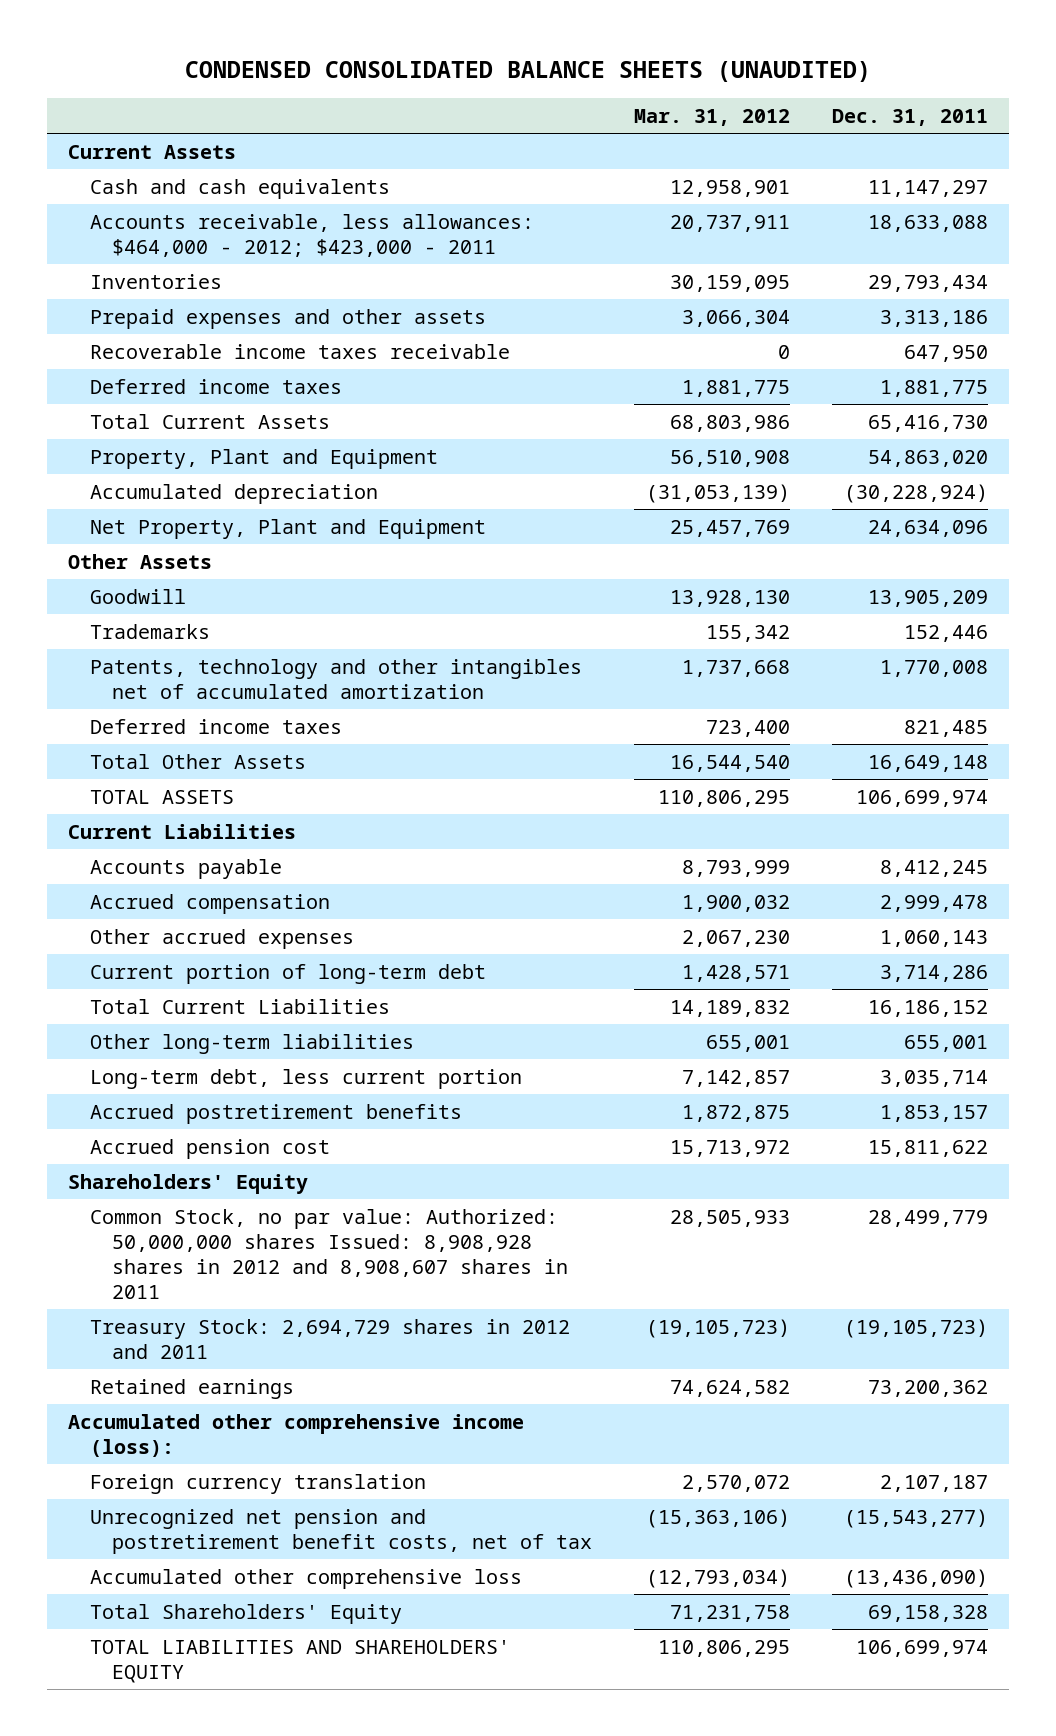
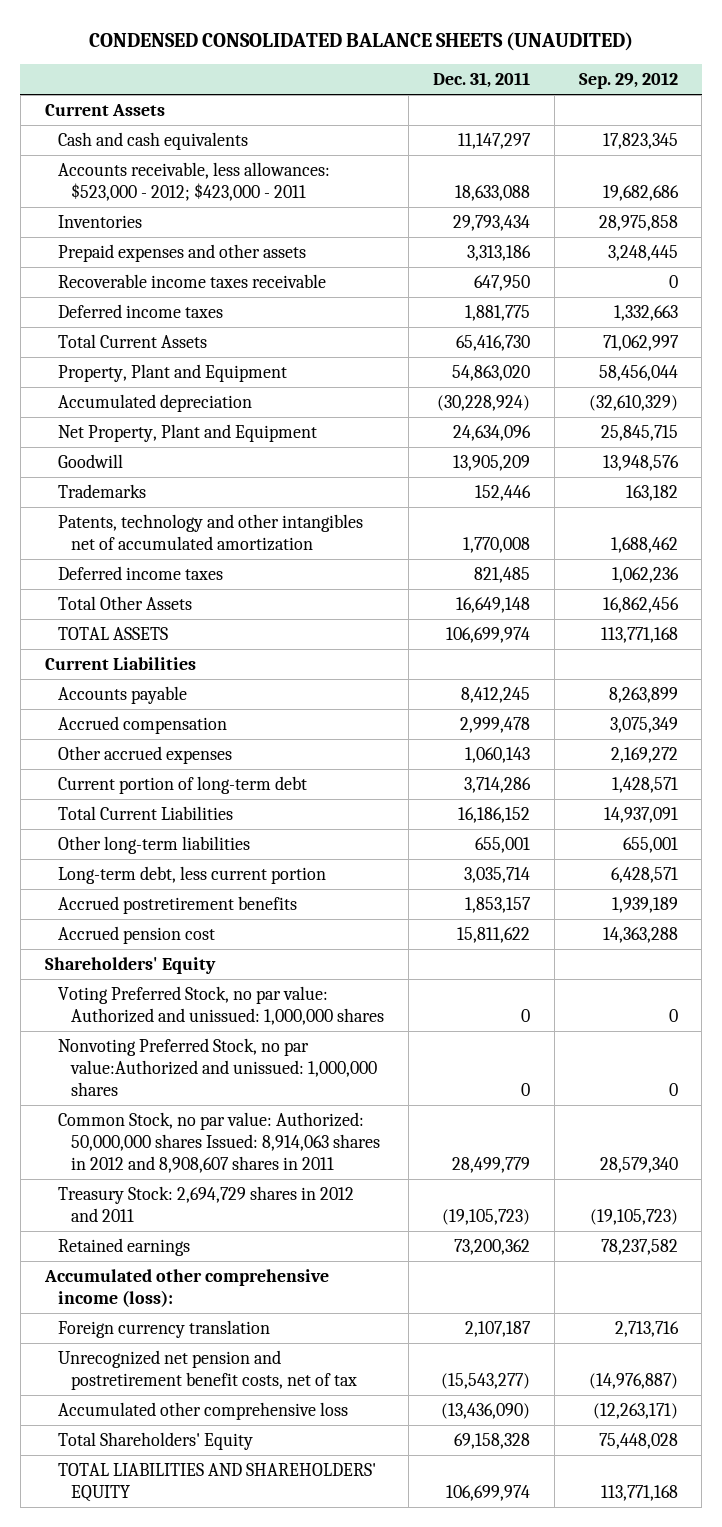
- | Mar. 31, 2012 | Dec. 31, 2011
+ | Dec. 31, 2011 | Sep. 29, 2012
- Accounts receivable, less allowances: $464,000 - 2012; $423,000 - 2011 | 20,737,911 | 18,633,088
+ Accounts receivable, less allowances: $523,000 - 2012; $423,000 - 2011 | 18,633,088 | 19,682,686
- Other Assets
- Common Stock, no par value: Authorized: 50,000,000 shares Issued: 8,908,928 shares in 2012 and 8,908,607 shares in 2011 | 28,505,933 | 28,499,779
+ Voting Preferred Stock, no par value: Authorized and unissued: 1,000,000 shares | 0 | 0
+ Nonvoting Preferred Stock, no par value:Authorized and unissued: 1,000,000 shares | 0 | 0
+ Common Stock, no par value: Authorized: 50,000,000 shares Issued: 8,914,063 shares in 2012 and 8,908,607 shares in 2011 | 28,499,779 | 28,579,340

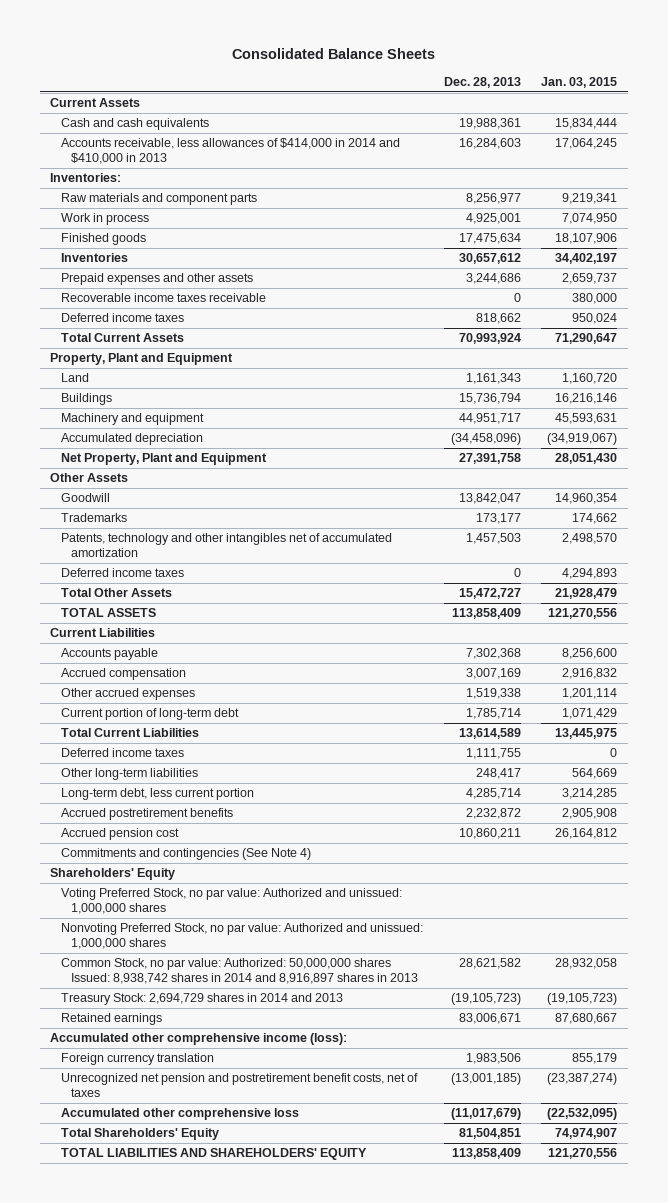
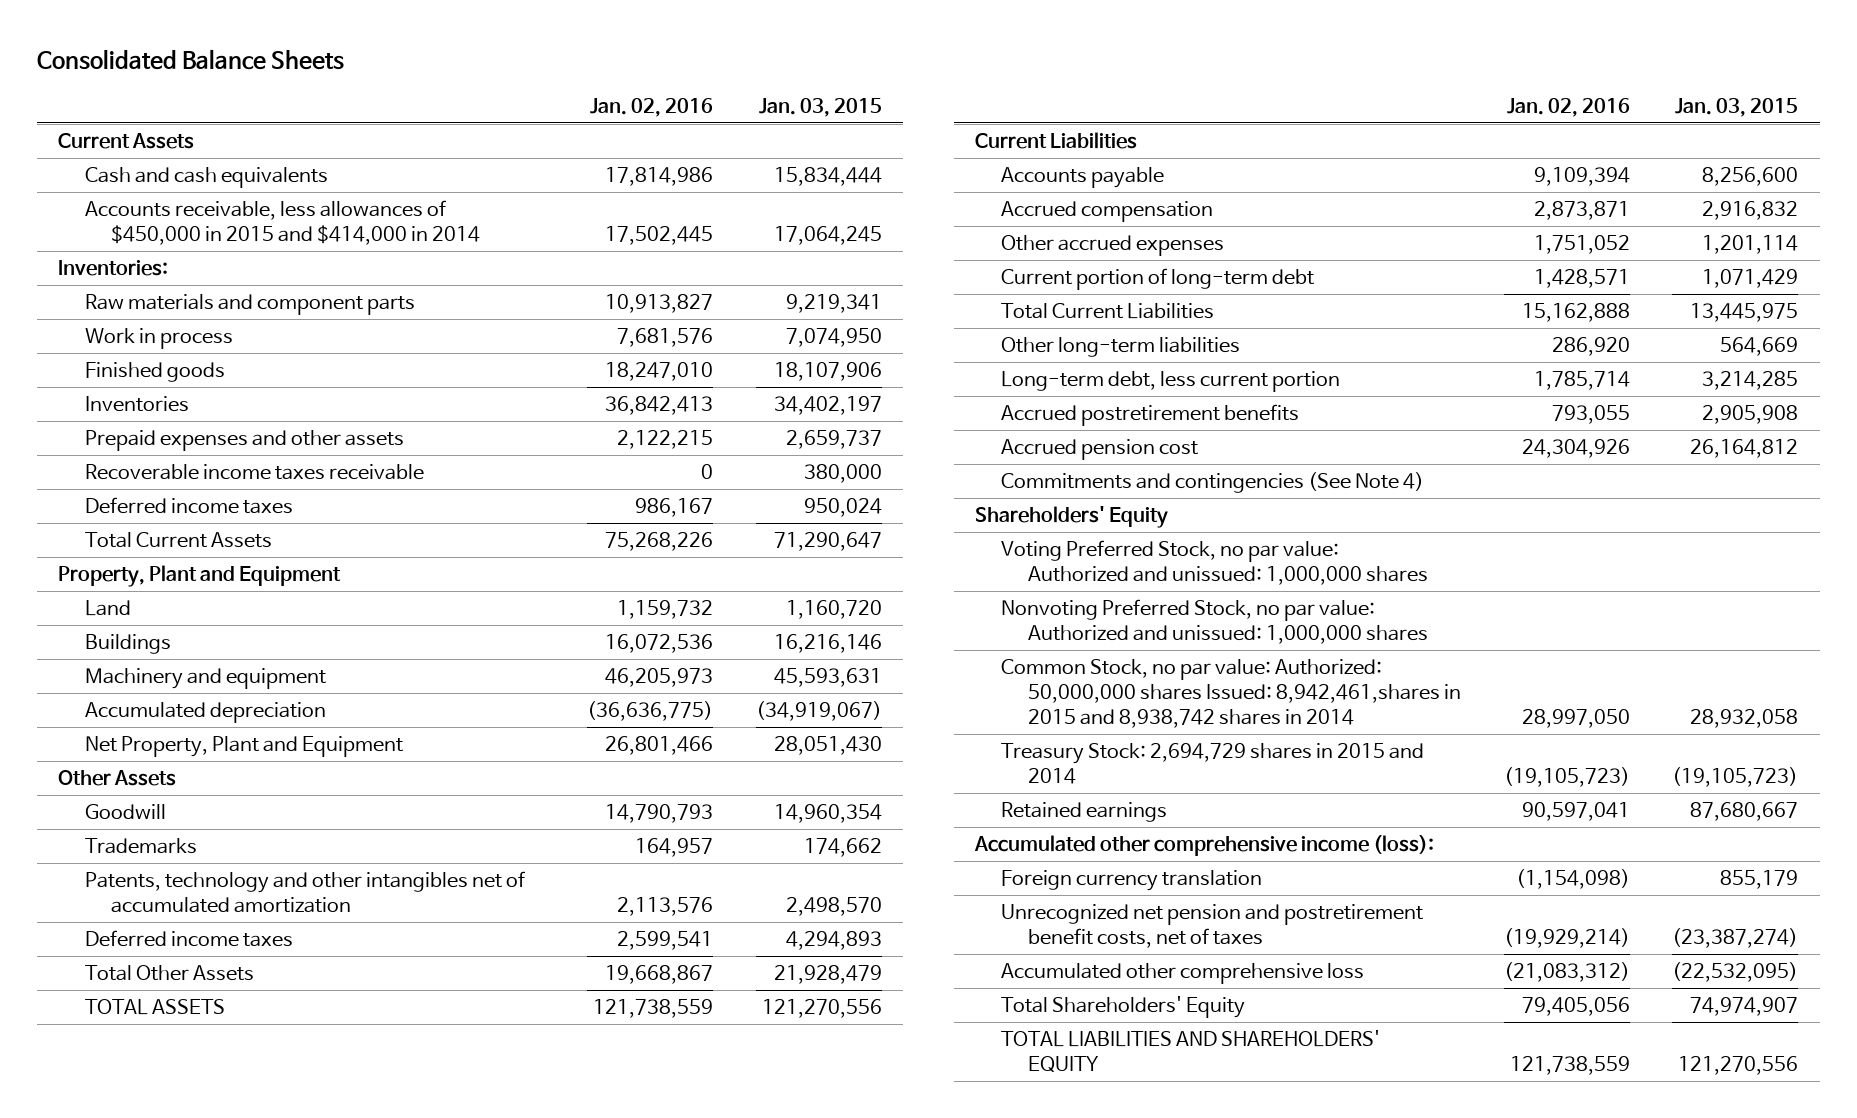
- | Dec. 28, 2013 | Jan. 03, 2015
+ | Jan. 02, 2016 | Jan. 03, 2015
- Accounts receivable, less allowances of $414,000 in 2014 and $410,000 in 2013 | 16,284,603 | 17,064,245
+ Accounts receivable, less allowances of $450,000 in 2015 and $414,000 in 2014 | 17,502,445 | 17,064,245
- Deferred income taxes | 1,111,755 | 0
- Common Stock, no par value: Authorized: 50,000,000 shares Issued: 8,938,742 shares in 2014 and 8,916,897 shares in 2013 | 28,621,582 | 28,932,058
- Treasury Stock: 2,694,729 shares in 2014 and 2013 | (19,105,723) | (19,105,723)
+ Common Stock, no par value: Authorized: 50,000,000 shares Issued: 8,942,461,shares in 2015 and 8,938,742 shares in 2014 | 28,997,050 | 28,932,058
+ Treasury Stock: 2,694,729 shares in 2015 and 2014 | (19,105,723) | (19,105,723)

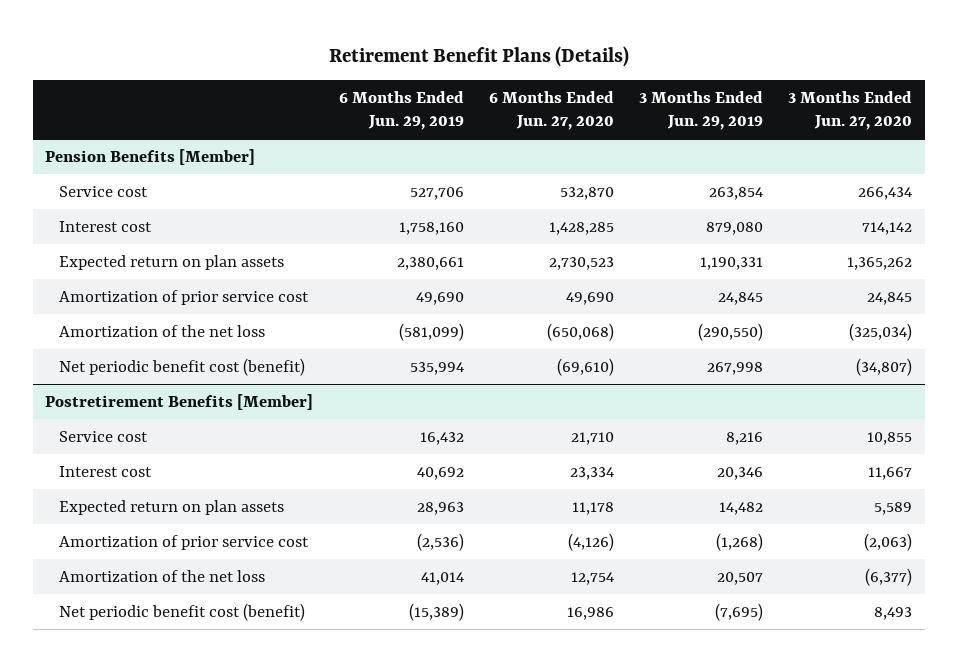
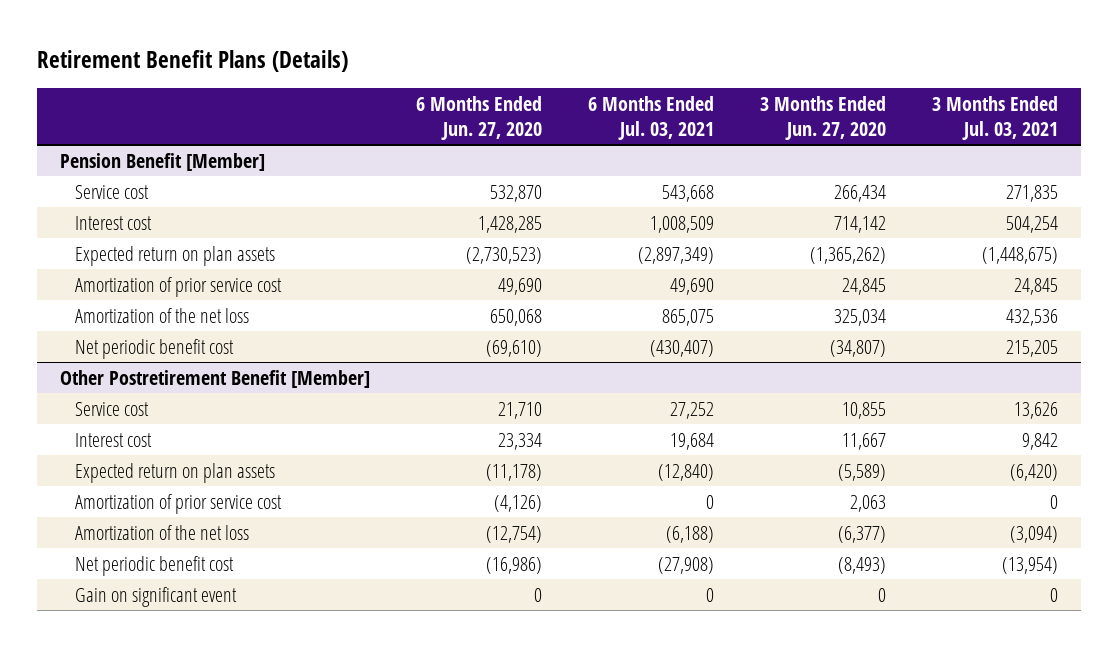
- | 6 Months Ended Jun. 29, 2019 | 6 Months Ended Jun. 27, 2020 | 3 Months Ended Jun. 29, 2019 | 3 Months Ended Jun. 27, 2020
+ | 6 Months Ended Jun. 27, 2020 | 6 Months Ended Jul. 03, 2021 | 3 Months Ended Jun. 27, 2020 | 3 Months Ended Jul. 03, 2021
- Pension Benefits [Member]
+ Pension Benefit [Member]
- Expected return on plan assets | 2,380,661 | 2,730,523 | 1,190,331 | 1,365,262
+ Expected return on plan assets | (2,730,523) | (2,897,349) | (1,365,262) | (1,448,675)
- Amortization of the net loss | (581,099) | (650,068) | (290,550) | (325,034)
- Net periodic benefit cost (benefit) | 535,994 | (69,610) | 267,998 | (34,807)
- Postretirement Benefits [Member]
+ Amortization of the net loss | 650,068 | 865,075 | 325,034 | 432,536
+ Net periodic benefit cost | (69,610) | (430,407) | (34,807) | 215,205
+ Other Postretirement Benefit [Member]
- Expected return on plan assets | 28,963 | 11,178 | 14,482 | 5,589
- Amortization of prior service cost | (2,536) | (4,126) | (1,268) | (2,063)
- Amortization of the net loss | 41,014 | 12,754 | 20,507 | (6,377)
- Net periodic benefit cost (benefit) | (15,389) | 16,986 | (7,695) | 8,493
+ Expected return on plan assets | (11,178) | (12,840) | (5,589) | (6,420)
+ Amortization of prior service cost | (4,126) | 0 | 2,063 | 0
+ Amortization of the net loss | (12,754) | (6,188) | (6,377) | (3,094)
+ Net periodic benefit cost | (16,986) | (27,908) | (8,493) | (13,954)
+ Gain on significant event | 0 | 0 | 0 | 0

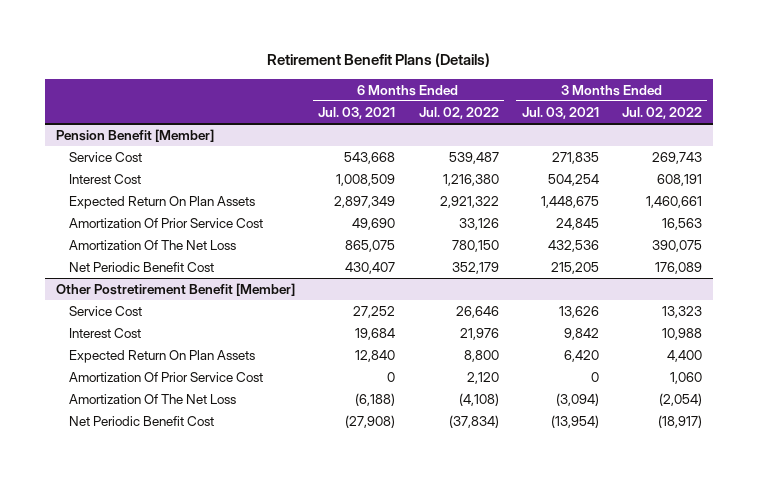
- | 6 Months Ended Jun. 27, 2020 | 6 Months Ended Jul. 03, 2021 | 3 Months Ended Jun. 27, 2020 | 3 Months Ended Jul. 03, 2021
+ | 6 Months Ended Jul. 03, 2021 | 6 Months Ended Jul. 02, 2022 | 3 Months Ended Jul. 03, 2021 | 3 Months Ended Jul. 02, 2022
@ Pension Benefit [Member]
- Service cost | 532,870 | 543,668 | 266,434 | 271,835
- Interest cost | 1,428,285 | 1,008,509 | 714,142 | 504,254
- Expected return on plan assets | (2,730,523) | (2,897,349) | (1,365,262) | (1,448,675)
- Amortization of prior service cost | 49,690 | 49,690 | 24,845 | 24,845
- Amortization of the net loss | 650,068 | 865,075 | 325,034 | 432,536
- Net periodic benefit cost | (69,610) | (430,407) | (34,807) | 215,205
+ Service Cost | 543,668 | 539,487 | 271,835 | 269,743
+ Interest Cost | 1,008,509 | 1,216,380 | 504,254 | 608,191
+ Expected Return On Plan Assets | 2,897,349 | 2,921,322 | 1,448,675 | 1,460,661
+ Amortization Of Prior Service Cost | 49,690 | 33,126 | 24,845 | 16,563
+ Amortization Of The Net Loss | 865,075 | 780,150 | 432,536 | 390,075
+ Net Periodic Benefit Cost | 430,407 | 352,179 | 215,205 | 176,089
@ Other Postretirement Benefit [Member]
- Service cost | 21,710 | 27,252 | 10,855 | 13,626
- Interest cost | 23,334 | 19,684 | 11,667 | 9,842
- Expected return on plan assets | (11,178) | (12,840) | (5,589) | (6,420)
- Amortization of prior service cost | (4,126) | 0 | 2,063 | 0
- Amortization of the net loss | (12,754) | (6,188) | (6,377) | (3,094)
- Net periodic benefit cost | (16,986) | (27,908) | (8,493) | (13,954)
- Gain on significant event | 0 | 0 | 0 | 0
+ Service Cost | 27,252 | 26,646 | 13,626 | 13,323
+ Interest Cost | 19,684 | 21,976 | 9,842 | 10,988
+ Expected Return On Plan Assets | 12,840 | 8,800 | 6,420 | 4,400
+ Amortization Of Prior Service Cost | 0 | 2,120 | 0 | 1,060
+ Amortization Of The Net Loss | (6,188) | (4,108) | (3,094) | (2,054)
+ Net Periodic Benefit Cost | (27,908) | (37,834) | (13,954) | (18,917)

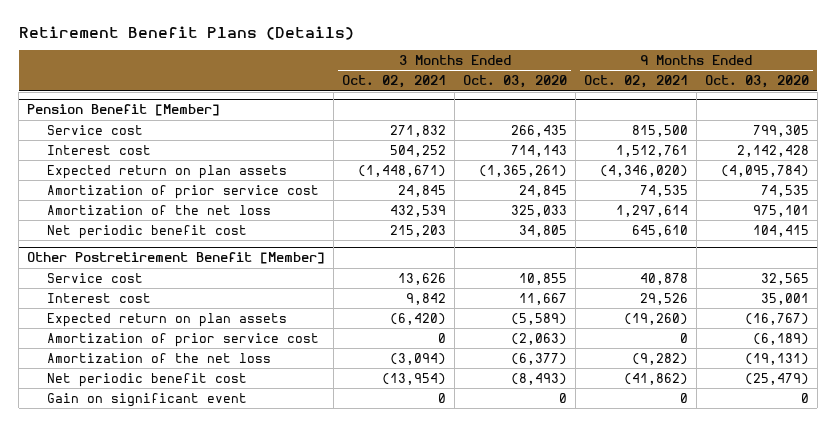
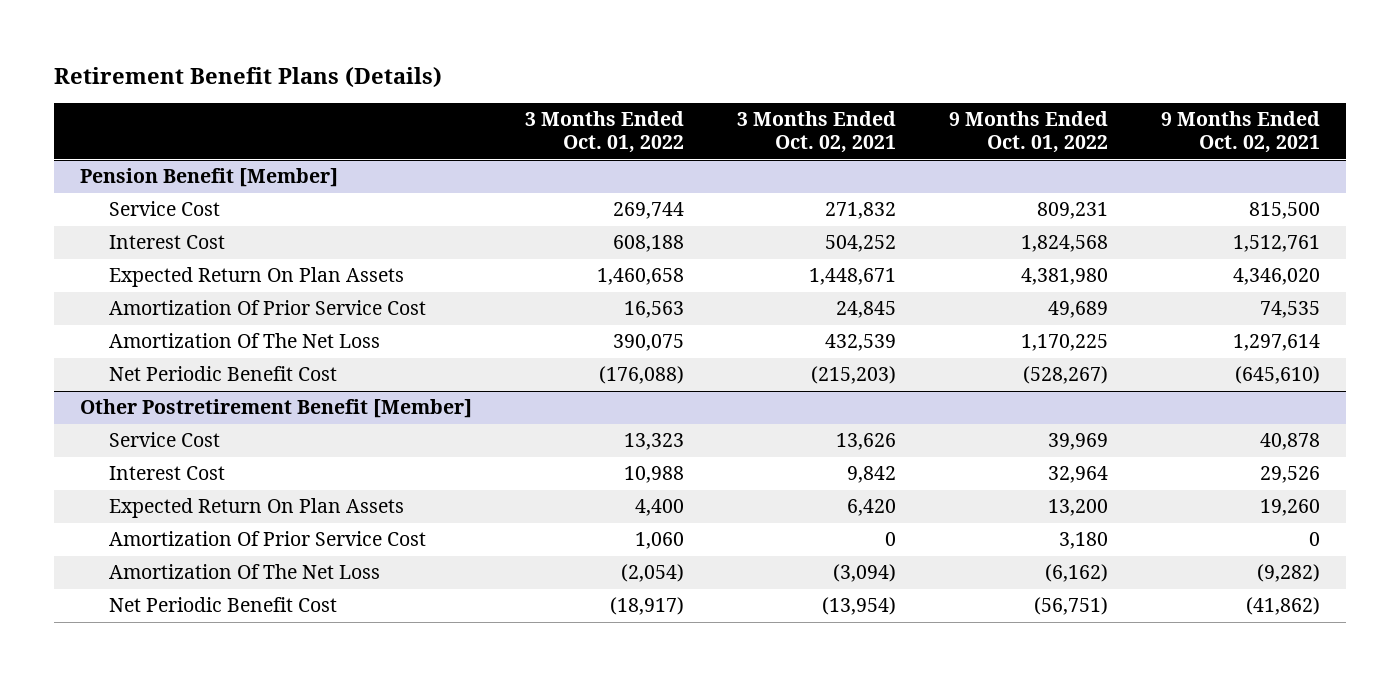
- | 3 Months Ended Oct. 02, 2021 | 3 Months Ended Oct. 03, 2020 | 9 Months Ended Oct. 02, 2021 | 9 Months Ended Oct. 03, 2020
+ | 3 Months Ended Oct. 01, 2022 | 3 Months Ended Oct. 02, 2021 | 9 Months Ended Oct. 01, 2022 | 9 Months Ended Oct. 02, 2021
@ Pension Benefit [Member]
- Service cost | 271,832 | 266,435 | 815,500 | 799,305
- Interest cost | 504,252 | 714,143 | 1,512,761 | 2,142,428
- Expected return on plan assets | (1,448,671) | (1,365,261) | (4,346,020) | (4,095,784)
- Amortization of prior service cost | 24,845 | 24,845 | 74,535 | 74,535
- Amortization of the net loss | 432,539 | 325,033 | 1,297,614 | 975,101
- Net periodic benefit cost | 215,203 | 34,805 | 645,610 | 104,415
+ Service Cost | 269,744 | 271,832 | 809,231 | 815,500
+ Interest Cost | 608,188 | 504,252 | 1,824,568 | 1,512,761
+ Expected Return On Plan Assets | 1,460,658 | 1,448,671 | 4,381,980 | 4,346,020
+ Amortization Of Prior Service Cost | 16,563 | 24,845 | 49,689 | 74,535
+ Amortization Of The Net Loss | 390,075 | 432,539 | 1,170,225 | 1,297,614
+ Net Periodic Benefit Cost | (176,088) | (215,203) | (528,267) | (645,610)
@ Other Postretirement Benefit [Member]
- Service cost | 13,626 | 10,855 | 40,878 | 32,565
- Interest cost | 9,842 | 11,667 | 29,526 | 35,001
- Expected return on plan assets | (6,420) | (5,589) | (19,260) | (16,767)
- Amortization of prior service cost | 0 | (2,063) | 0 | (6,189)
- Amortization of the net loss | (3,094) | (6,377) | (9,282) | (19,131)
- Net periodic benefit cost | (13,954) | (8,493) | (41,862) | (25,479)
- Gain on significant event | 0 | 0 | 0 | 0
+ Service Cost | 13,323 | 13,626 | 39,969 | 40,878
+ Interest Cost | 10,988 | 9,842 | 32,964 | 29,526
+ Expected Return On Plan Assets | 4,400 | 6,420 | 13,200 | 19,260
+ Amortization Of Prior Service Cost | 1,060 | 0 | 3,180 | 0
+ Amortization Of The Net Loss | (2,054) | (3,094) | (6,162) | (9,282)
+ Net Periodic Benefit Cost | (18,917) | (13,954) | (56,751) | (41,862)

